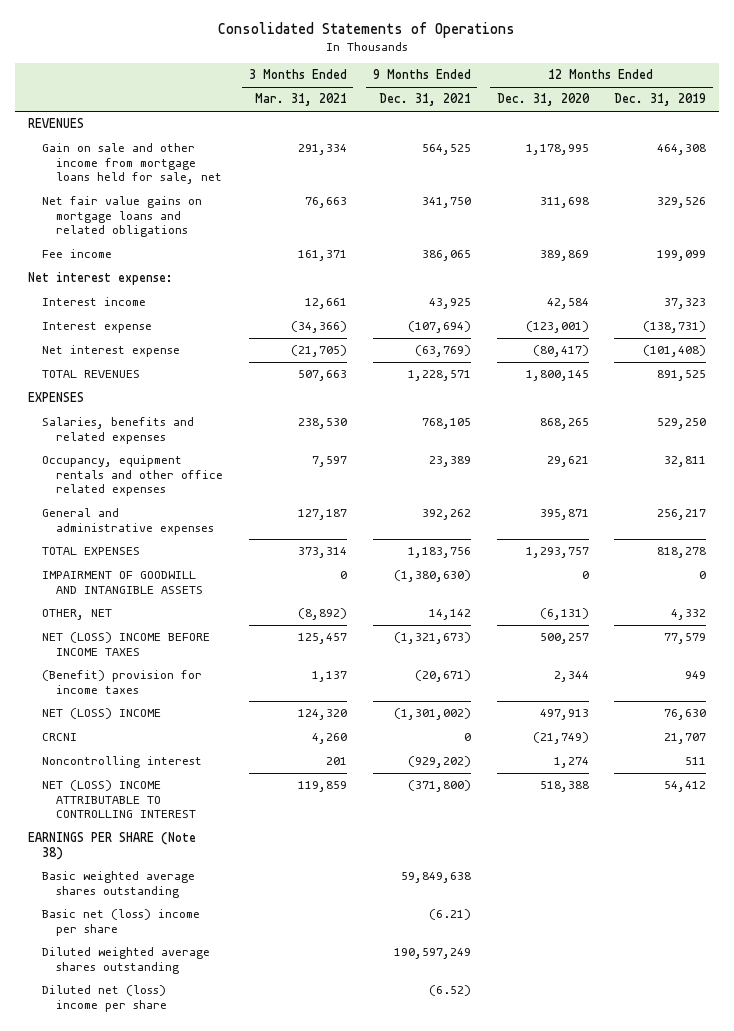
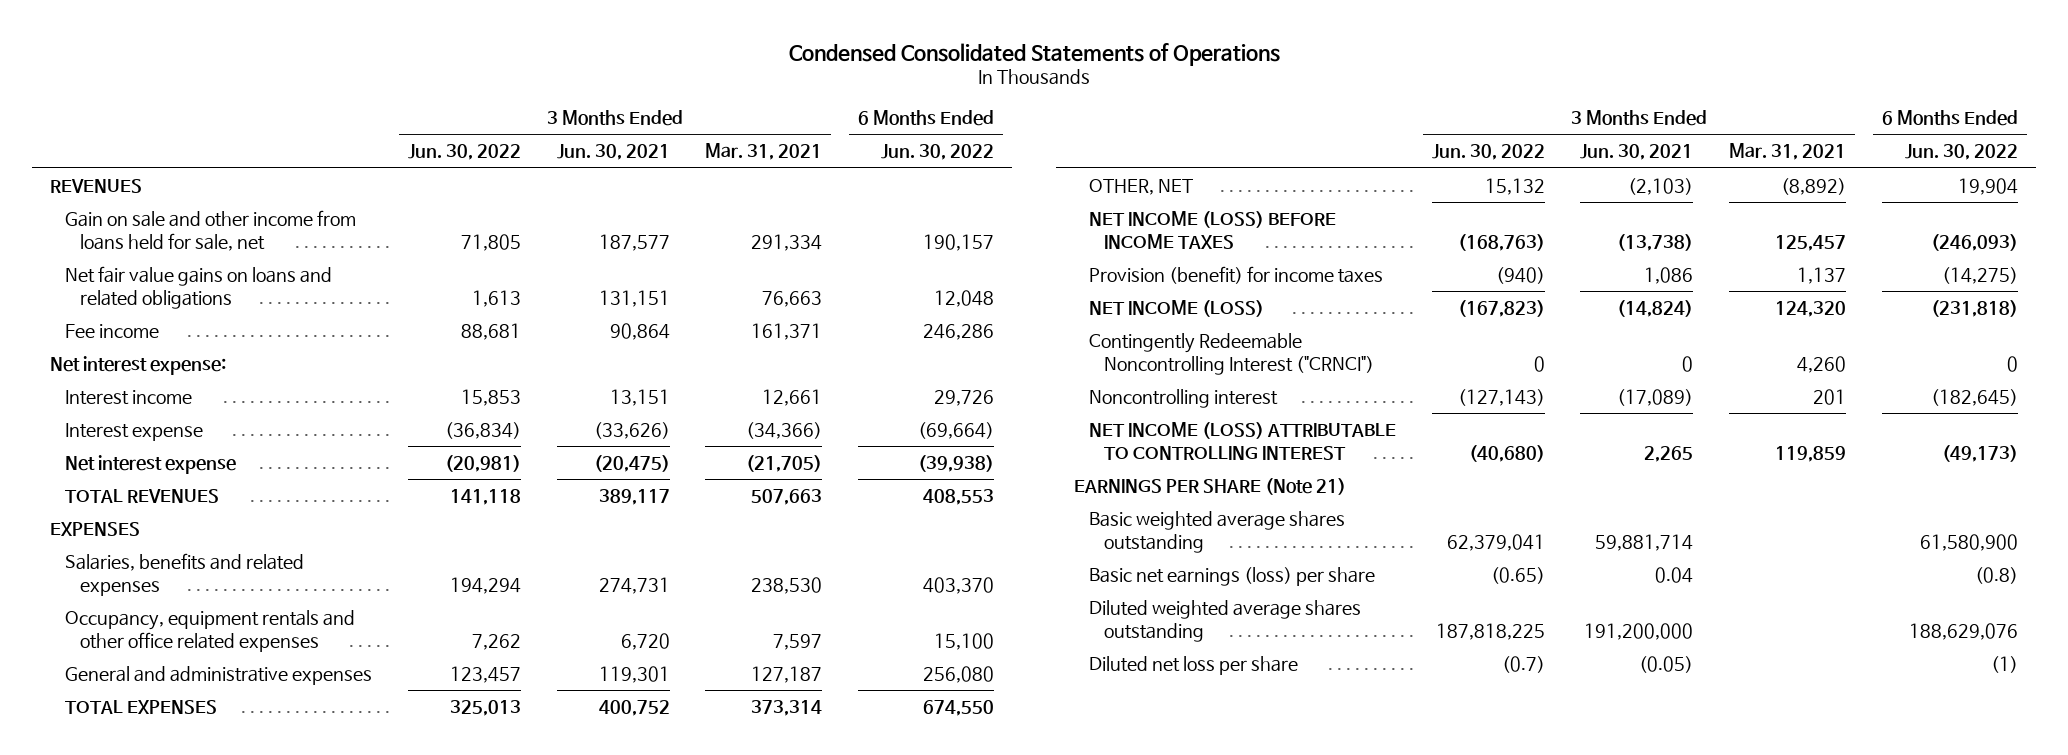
- Consolidated Statements of Operations
+ Condensed Consolidated Statements of Operations
- | 3 Months Ended Mar. 31, 2021 | 9 Months Ended Dec. 31, 2021 | 12 Months Ended Dec. 31, 2020 | 12 Months Ended Dec. 31, 2019
+ | 3 Months Ended Jun. 30, 2022 | 3 Months Ended Jun. 30, 2021 | 3 Months Ended Mar. 31, 2021 | 6 Months Ended Jun. 30, 2022
- Gain on sale and other income from mortgage loans held for sale, net | 291,334 | 564,525 | 1,178,995 | 464,308
- Net fair value gains on mortgage loans and related obligations | 76,663 | 341,750 | 311,698 | 329,526
+ Gain on sale and other income from loans held for sale, net | 71,805 | 187,577 | 291,334 | 190,157
+ Net fair value gains on loans and related obligations | 1,613 | 131,151 | 76,663 | 12,048
- IMPAIRMENT OF GOODWILL AND INTANGIBLE ASSETS | 0 | (1,380,630) | 0 | 0
- NET (LOSS) INCOME BEFORE INCOME TAXES | 125,457 | (1,321,673) | 500,257 | 77,579
- (Benefit) provision for income taxes | 1,137 | (20,671) | 2,344 | 949
- NET (LOSS) INCOME | 124,320 | (1,301,002) | 497,913 | 76,630
- CRCNI | 4,260 | 0 | (21,749) | 21,707
+ NET INCOME (LOSS) BEFORE INCOME TAXES | (168,763) | (13,738) | 125,457 | (246,093)
+ Provision (benefit) for income taxes | (940) | 1,086 | 1,137 | (14,275)
+ NET INCOME (LOSS) | (167,823) | (14,824) | 124,320 | (231,818)
+ Contingently Redeemable Noncontrolling Interest ("CRNCI") | 0 | 0 | 4,260 | 0
- NET (LOSS) INCOME ATTRIBUTABLE TO CONTROLLING INTEREST | 119,859 | (371,800) | 518,388 | 54,412
- EARNINGS PER SHARE (Note 38)
+ NET INCOME (LOSS) ATTRIBUTABLE TO CONTROLLING INTEREST | (40,680) | 2,265 | 119,859 | (49,173)
+ EARNINGS PER SHARE (Note 21)
- Basic net (loss) income per share | | (6.21) | |
+ Basic net earnings (loss) per share | (0.65) | 0.04 | | (0.8)
- Diluted net (loss) income per share | | (6.52) | |
+ Diluted net loss per share | (0.7) | (0.05) | | (1)

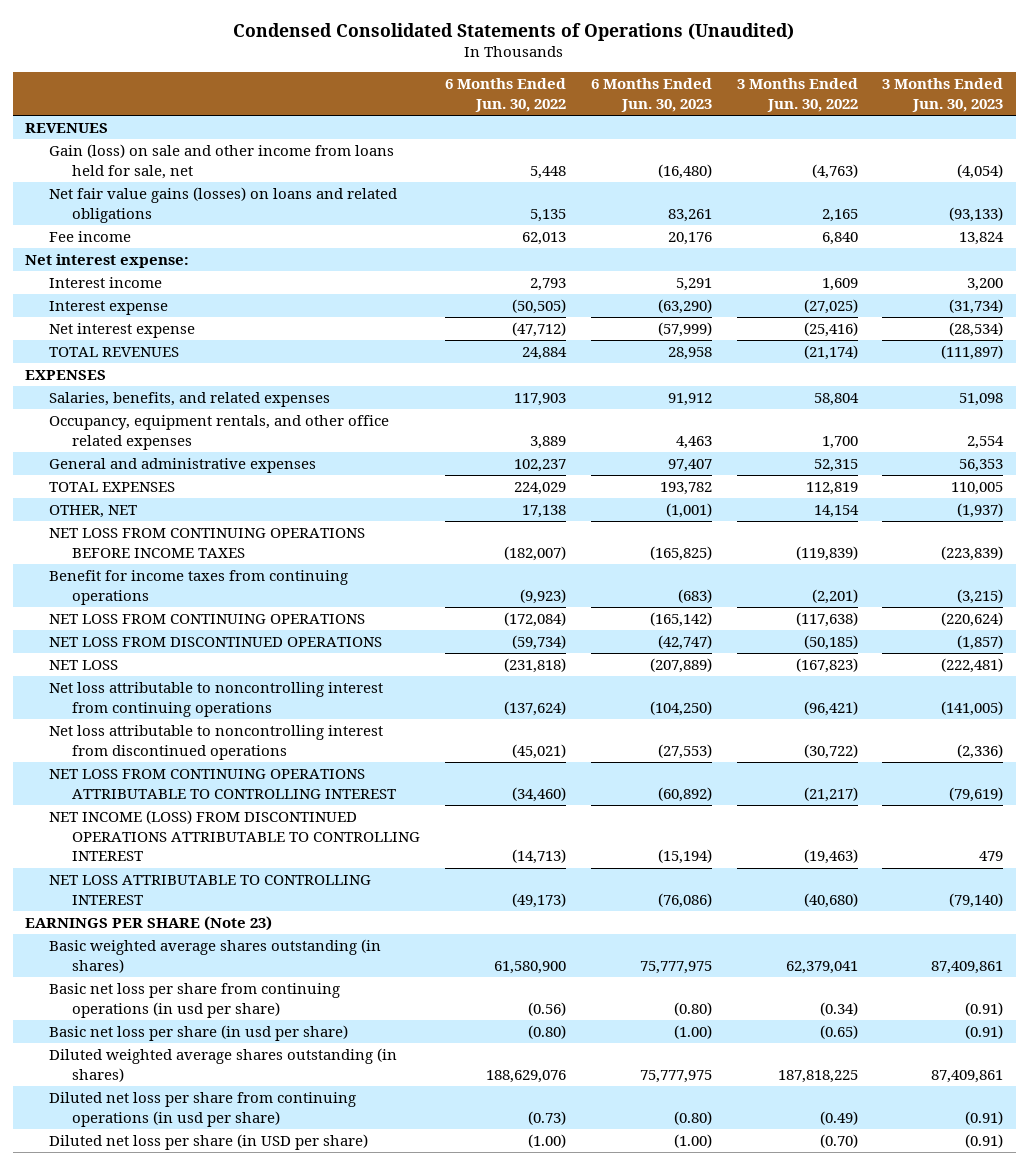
- Condensed Consolidated Statements of Operations
+ Condensed Consolidated Statements of Operations (Unaudited)
- | 3 Months Ended Jun. 30, 2022 | 3 Months Ended Jun. 30, 2021 | 3 Months Ended Mar. 31, 2021 | 6 Months Ended Jun. 30, 2022
+ | 6 Months Ended Jun. 30, 2022 | 6 Months Ended Jun. 30, 2023 | 3 Months Ended Jun. 30, 2022 | 3 Months Ended Jun. 30, 2023
- Gain on sale and other income from loans held for sale, net | 71,805 | 187,577 | 291,334 | 190,157
- Net fair value gains on loans and related obligations | 1,613 | 131,151 | 76,663 | 12,048
- Fee income | 88,681 | 90,864 | 161,371 | 246,286
+ Gain (loss) on sale and other income from loans held for sale, net | 5,448 | (16,480) | (4,763) | (4,054)
+ Net fair value gains (losses) on loans and related obligations | 5,135 | 83,261 | 2,165 | (93,133)
+ Fee income | 62,013 | 20,176 | 6,840 | 13,824
- Interest income | 15,853 | 13,151 | 12,661 | 29,726
- Interest expense | (36,834) | (33,626) | (34,366) | (69,664)
- Net interest expense | (20,981) | (20,475) | (21,705) | (39,938)
- TOTAL REVENUES | 141,118 | 389,117 | 507,663 | 408,553
+ Interest income | 2,793 | 5,291 | 1,609 | 3,200
+ Interest expense | (50,505) | (63,290) | (27,025) | (31,734)
+ Net interest expense | (47,712) | (57,999) | (25,416) | (28,534)
+ TOTAL REVENUES | 24,884 | 28,958 | (21,174) | (111,897)
- Salaries, benefits and related expenses | 194,294 | 274,731 | 238,530 | 403,370
- Occupancy, equipment rentals and other office related expenses | 7,262 | 6,720 | 7,597 | 15,100
- General and administrative expenses | 123,457 | 119,301 | 127,187 | 256,080
- TOTAL EXPENSES | 325,013 | 400,752 | 373,314 | 674,550
- OTHER, NET | 15,132 | (2,103) | (8,892) | 19,904
- NET INCOME (LOSS) BEFORE INCOME TAXES | (168,763) | (13,738) | 125,457 | (246,093)
- Provision (benefit) for income taxes | (940) | 1,086 | 1,137 | (14,275)
- NET INCOME (LOSS) | (167,823) | (14,824) | 124,320 | (231,818)
- Contingently Redeemable Noncontrolling Interest ("CRNCI") | 0 | 0 | 4,260 | 0
- Noncontrolling interest | (127,143) | (17,089) | 201 | (182,645)
- NET INCOME (LOSS) ATTRIBUTABLE TO CONTROLLING INTEREST | (40,680) | 2,265 | 119,859 | (49,173)
- EARNINGS PER SHARE (Note 21)
- Basic weighted average shares outstanding | 62,379,041 | 59,881,714 | | 61,580,900
- Basic net earnings (loss) per share | (0.65) | 0.04 | | (0.8)
- Diluted weighted average shares outstanding | 187,818,225 | 191,200,000 | | 188,629,076
- Diluted net loss per share | (0.7) | (0.05) | | (1)
+ Salaries, benefits, and related expenses | 117,903 | 91,912 | 58,804 | 51,098
+ Occupancy, equipment rentals, and other office related expenses | 3,889 | 4,463 | 1,700 | 2,554
+ General and administrative expenses | 102,237 | 97,407 | 52,315 | 56,353
+ TOTAL EXPENSES | 224,029 | 193,782 | 112,819 | 110,005
+ OTHER, NET | 17,138 | (1,001) | 14,154 | (1,937)
+ NET LOSS FROM CONTINUING OPERATIONS BEFORE INCOME TAXES | (182,007) | (165,825) | (119,839) | (223,839)
+ Benefit for income taxes from continuing operations | (9,923) | (683) | (2,201) | (3,215)
+ NET LOSS FROM CONTINUING OPERATIONS | (172,084) | (165,142) | (117,638) | (220,624)
+ NET LOSS FROM DISCONTINUED OPERATIONS | (59,734) | (42,747) | (50,185) | (1,857)
+ NET LOSS | (231,818) | (207,889) | (167,823) | (222,481)
+ Net loss attributable to noncontrolling interest from continuing operations | (137,624) | (104,250) | (96,421) | (141,005)
+ Net loss attributable to noncontrolling interest from discontinued operations | (45,021) | (27,553) | (30,722) | (2,336)
+ NET LOSS FROM CONTINUING OPERATIONS ATTRIBUTABLE TO CONTROLLING INTEREST | (34,460) | (60,892) | (21,217) | (79,619)
+ NET INCOME (LOSS) FROM DISCONTINUED OPERATIONS ATTRIBUTABLE TO CONTROLLING INTEREST | (14,713) | (15,194) | (19,463) | 479
+ NET LOSS ATTRIBUTABLE TO CONTROLLING INTEREST | (49,173) | (76,086) | (40,680) | (79,140)
+ EARNINGS PER SHARE (Note 23)
+ Basic weighted average shares outstanding (in shares) | 61,580,900 | 75,777,975 | 62,379,041 | 87,409,861
+ Basic net loss per share from continuing operations (in usd per share) | (0.56) | (0.80) | (0.34) | (0.91)
+ Basic net loss per share (in usd per share) | (0.80) | (1.00) | (0.65) | (0.91)
+ Diluted weighted average shares outstanding (in shares) | 188,629,076 | 75,777,975 | 187,818,225 | 87,409,861
+ Diluted net loss per share from continuing operations (in usd per share) | (0.73) | (0.80) | (0.49) | (0.91)
+ Diluted net loss per share (in USD per share) | (1.00) | (1.00) | (0.70) | (0.91)

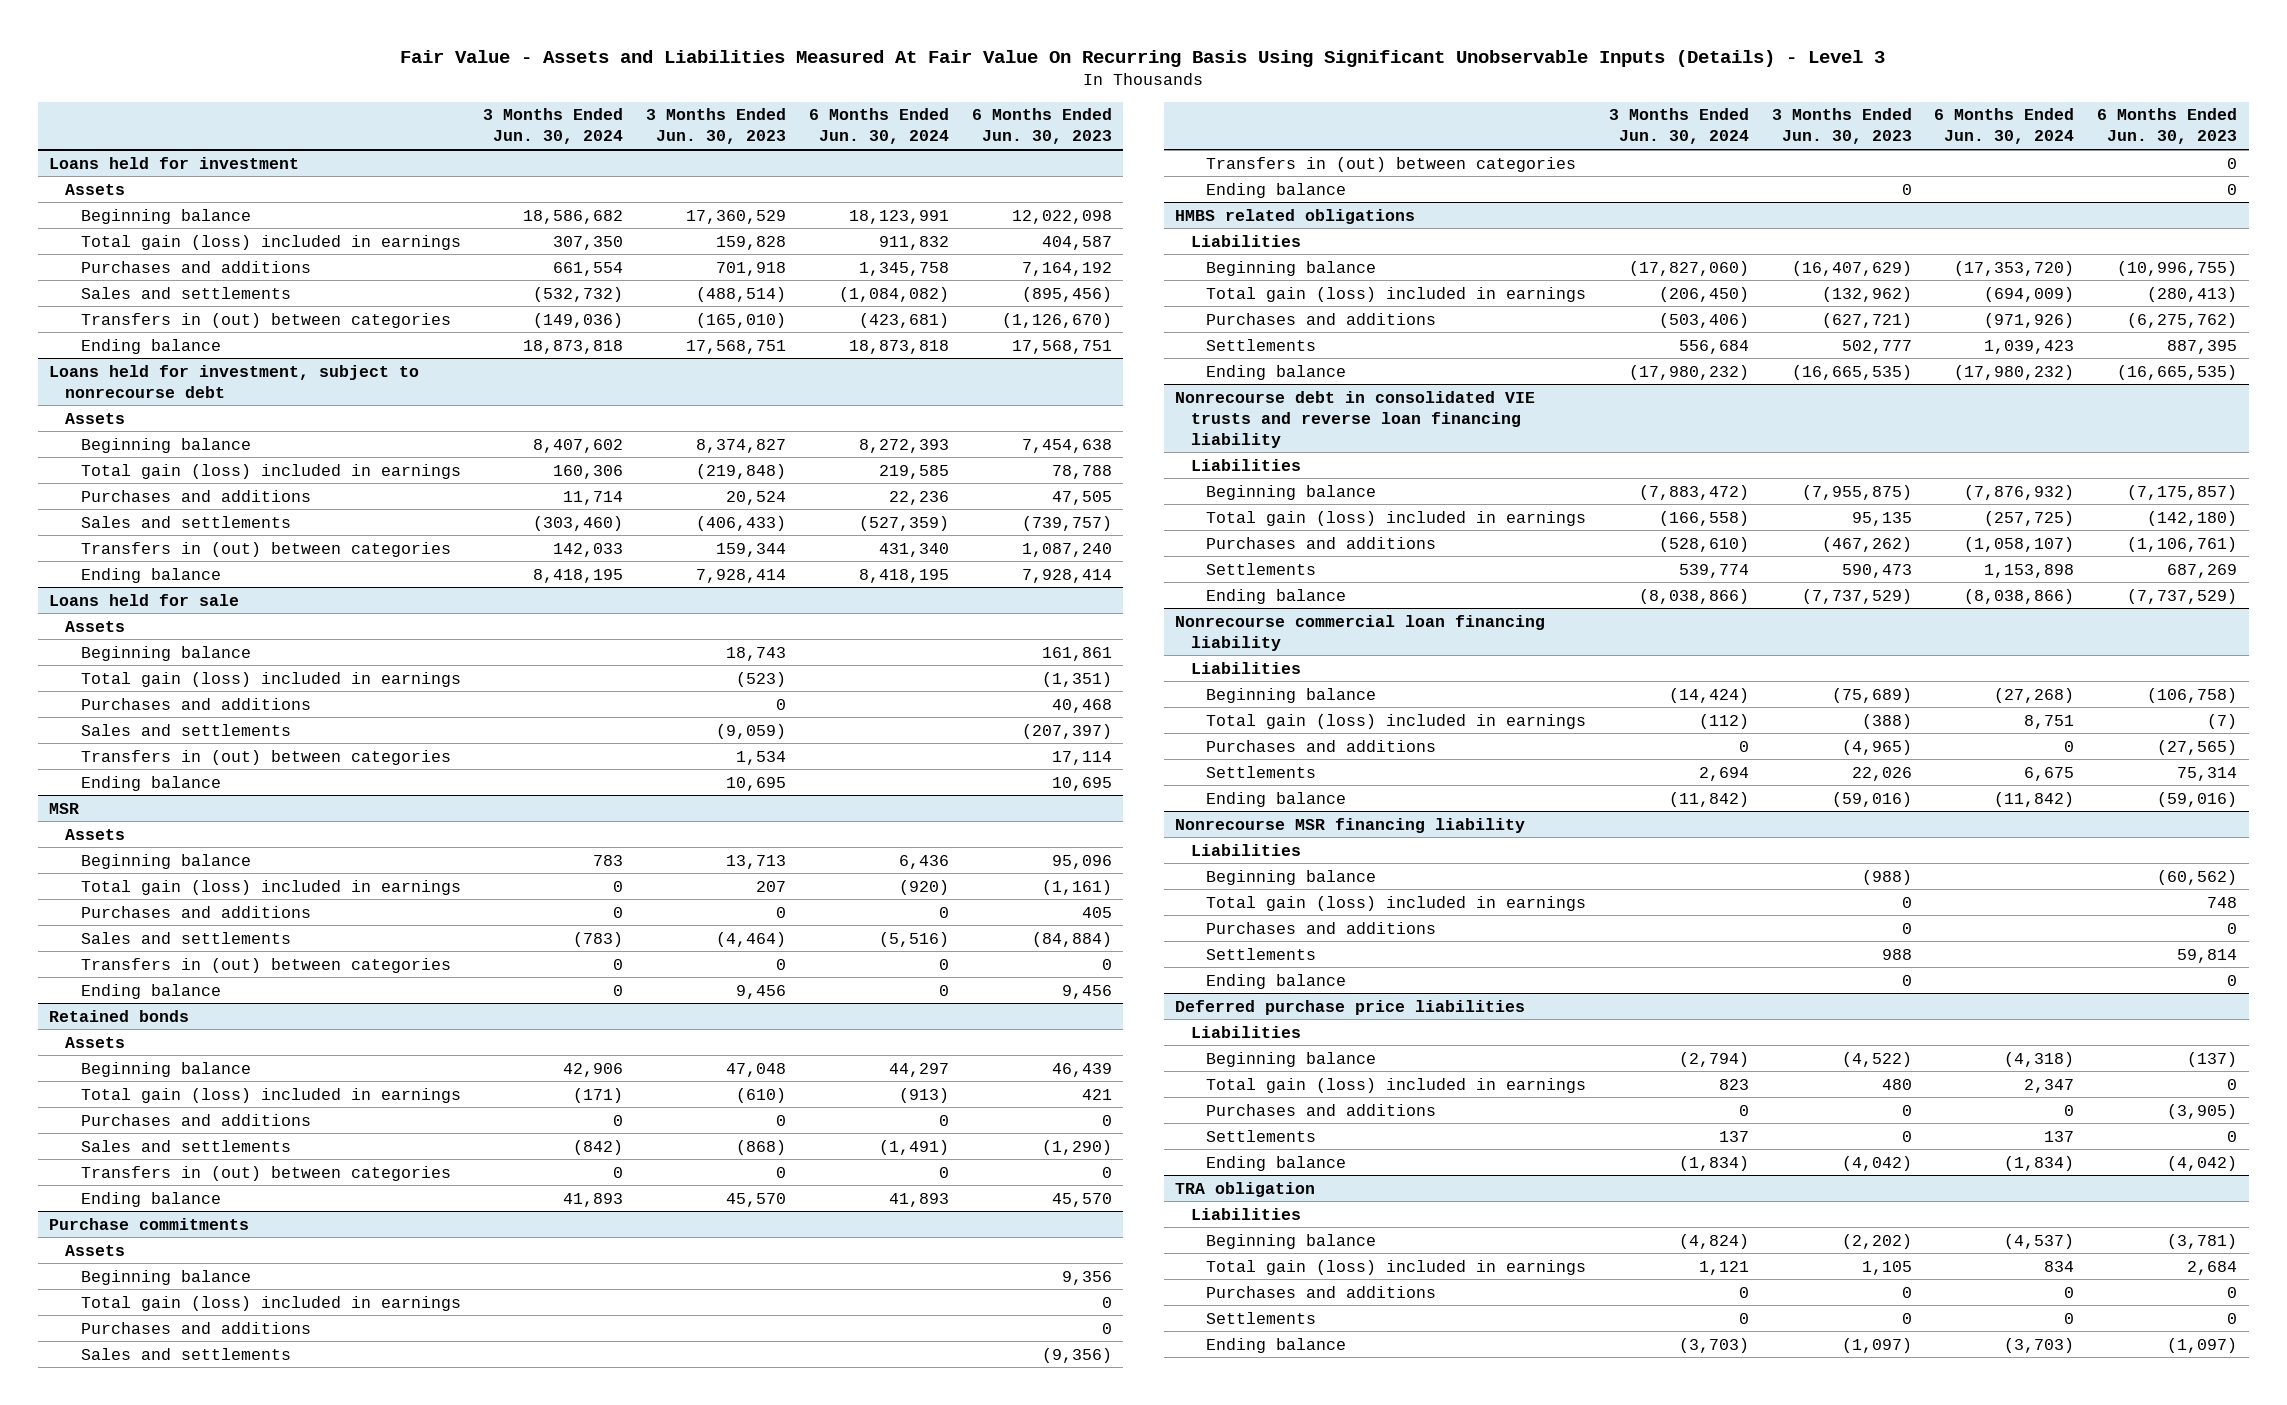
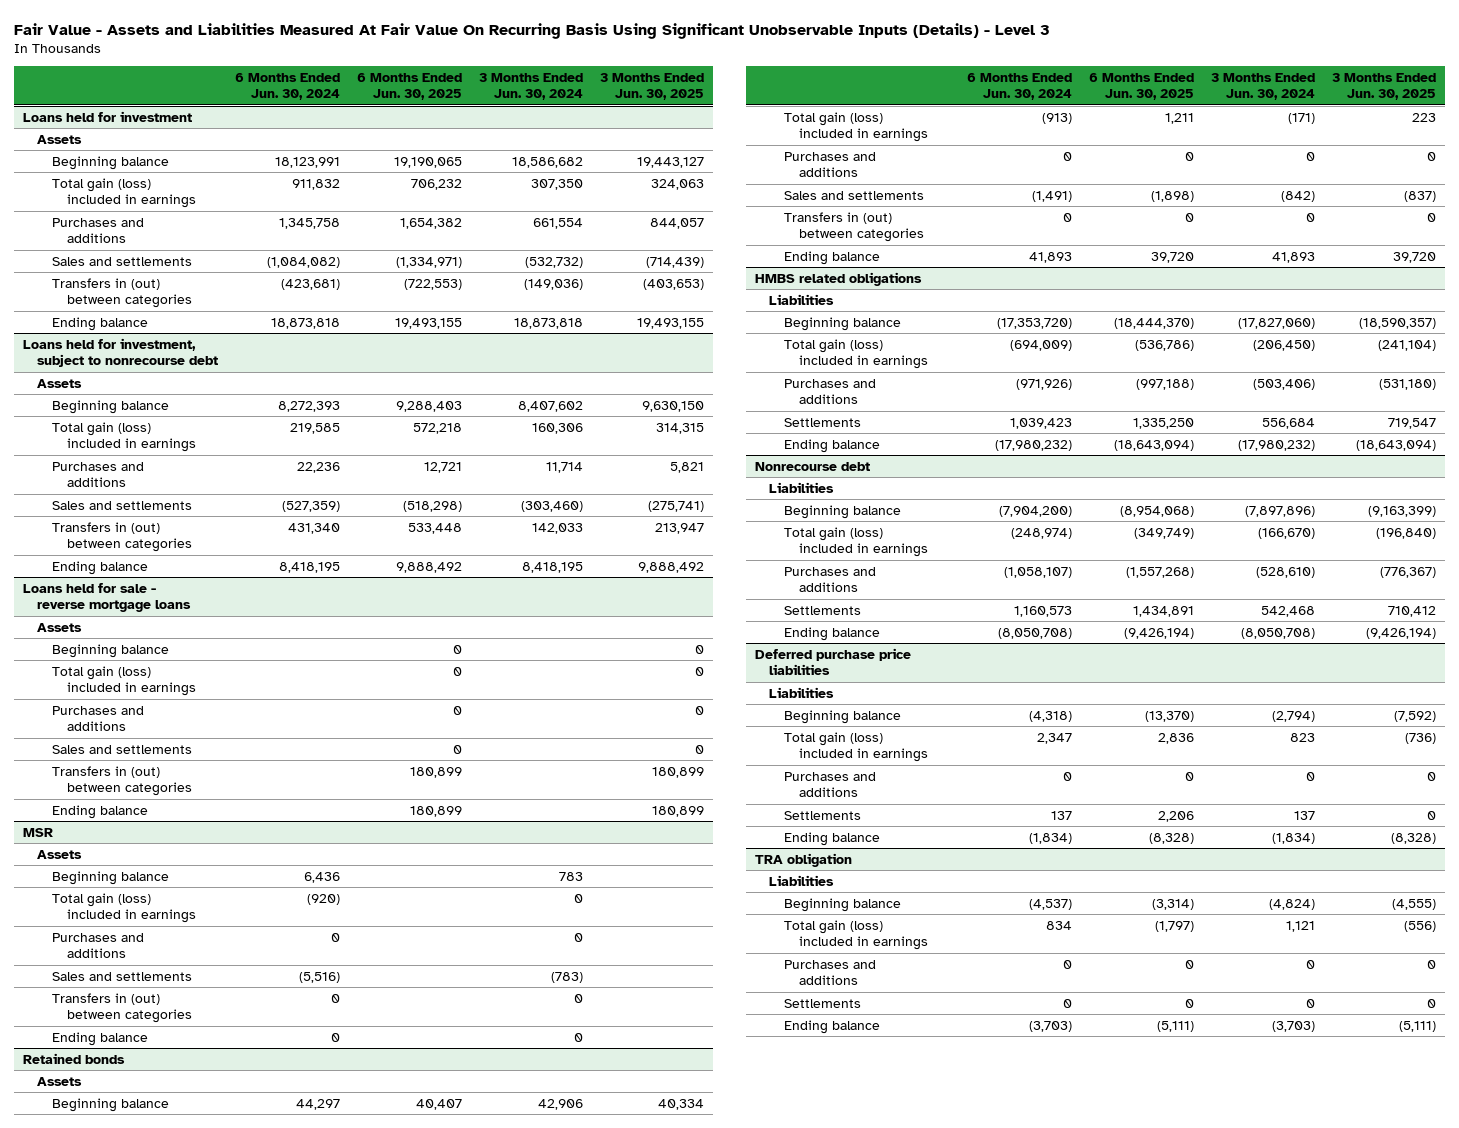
- | 3 Months Ended Jun. 30, 2024 | 3 Months Ended Jun. 30, 2023 | 6 Months Ended Jun. 30, 2024 | 6 Months Ended Jun. 30, 2023
+ | 6 Months Ended Jun. 30, 2024 | 6 Months Ended Jun. 30, 2025 | 3 Months Ended Jun. 30, 2024 | 3 Months Ended Jun. 30, 2025
- Loans held for sale
+ Loans held for sale - reverse mortgage loans
- Purchase commitments
- Assets
- Beginning balance | | | | 9,356
- Total gain (loss) included in earnings | | | | 0
- Purchases and additions | | | | 0
- Sales and settlements | | | | (9,356)
- Transfers in (out) between categories | | | | 0
- Ending balance | | 0 | | 0
- Nonrecourse debt in consolidated VIE trusts and reverse loan financing liability
+ Nonrecourse debt
- Beginning balance | (7,883,472) | (7,955,875) | (7,876,932) | (7,175,857)
- Total gain (loss) included in earnings | (166,558) | 95,135 | (257,725) | (142,180)
+ Beginning balance | (7,904,200) | (8,954,068) | (7,897,896) | (9,163,399)
+ Total gain (loss) included in earnings | (248,974) | (349,749) | (166,670) | (196,840)
- Settlements | 539,774 | 590,473 | 1,153,898 | 687,269
- Ending balance | (8,038,866) | (7,737,529) | (8,038,866) | (7,737,529)
- Nonrecourse commercial loan financing liability
- Liabilities
- Beginning balance | (14,424) | (75,689) | (27,268) | (106,758)
- Total gain (loss) included in earnings | (112) | (388) | 8,751 | (7)
- Purchases and additions | 0 | (4,965) | 0 | (27,565)
- Settlements | 2,694 | 22,026 | 6,675 | 75,314
- Ending balance | (11,842) | (59,016) | (11,842) | (59,016)
- Nonrecourse MSR financing liability
- Liabilities
- Beginning balance | | (988) | | (60,562)
- Total gain (loss) included in earnings | | 0 | | 748
- Purchases and additions | | 0 | | 0
- Settlements | | 988 | | 59,814
- Ending balance | | 0 | | 0
+ Settlements | 1,160,573 | 1,434,891 | 542,468 | 710,412
+ Ending balance | (8,050,708) | (9,426,194) | (8,050,708) | (9,426,194)

